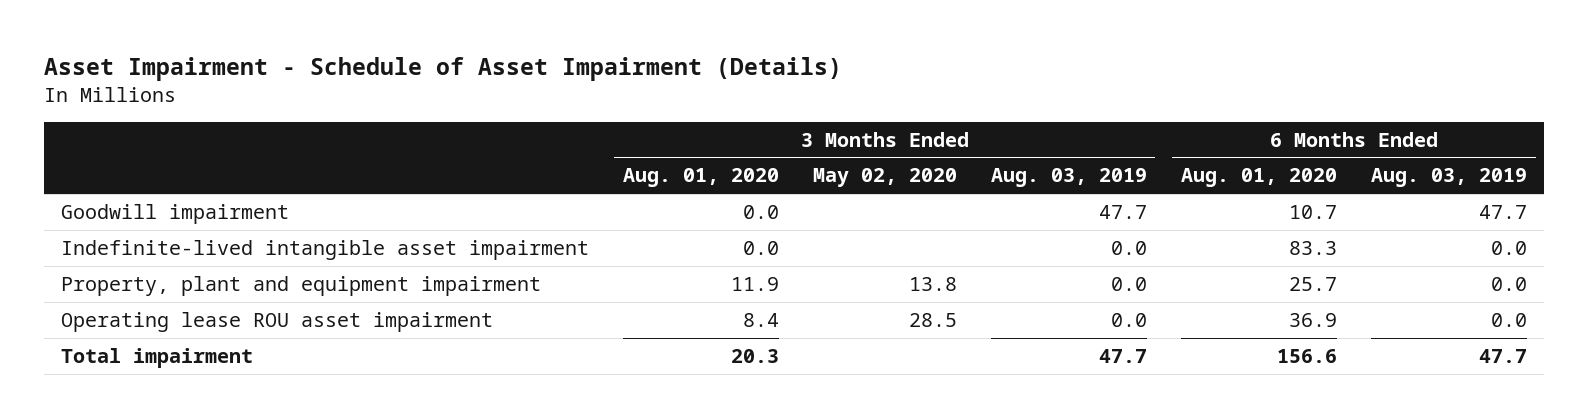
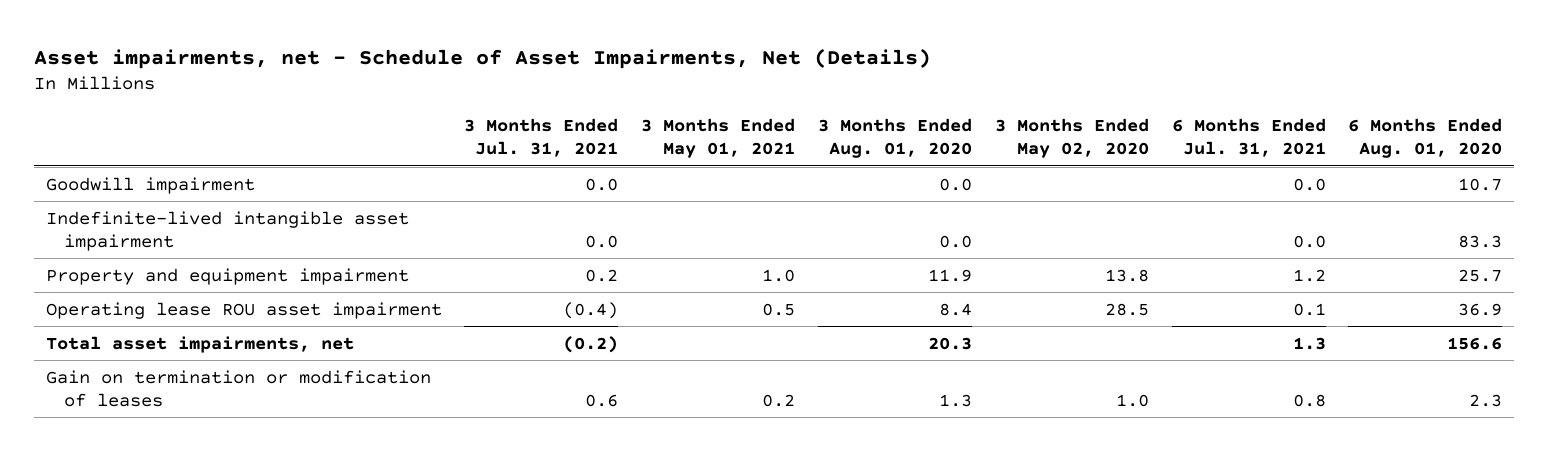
- Asset Impairment - Schedule of Asset Impairment (Details)
+ Asset impairments, net - Schedule of Asset Impairments, Net (Details)
- | 3 Months Ended Aug. 01, 2020 | 3 Months Ended May 02, 2020 | 3 Months Ended Aug. 03, 2019 | 6 Months Ended Aug. 01, 2020 | 6 Months Ended Aug. 03, 2019
+ | 3 Months Ended Jul. 31, 2021 | 3 Months Ended May 01, 2021 | 3 Months Ended Aug. 01, 2020 | 3 Months Ended May 02, 2020 | 6 Months Ended Jul. 31, 2021 | 6 Months Ended Aug. 01, 2020
- Property, plant and equipment impairment | 11.9 | 13.8 | 0.0 | 25.7 | 0.0
+ Property and equipment impairment | 0.2 | 1.0 | 11.9 | 13.8 | 1.2 | 25.7
- Total impairment | 20.3 | | 47.7 | 156.6 | 47.7
+ Total asset impairments, net | (0.2) | | 20.3 | | 1.3 | 156.6
+ Gain on termination or modification of leases | 0.6 | 0.2 | 1.3 | 1.0 | 0.8 | 2.3

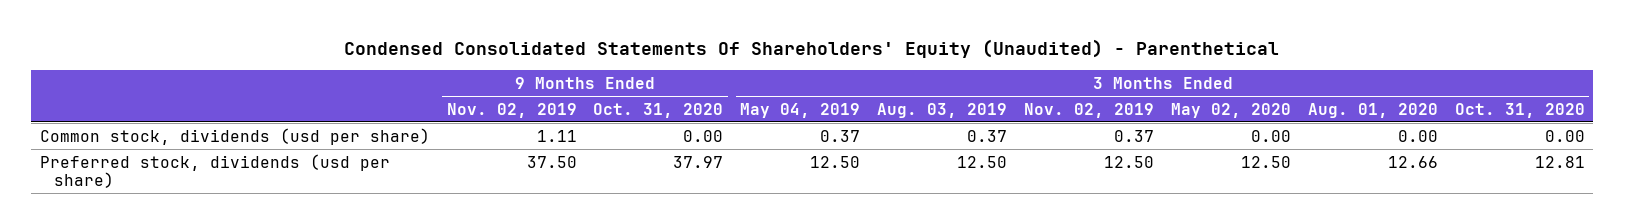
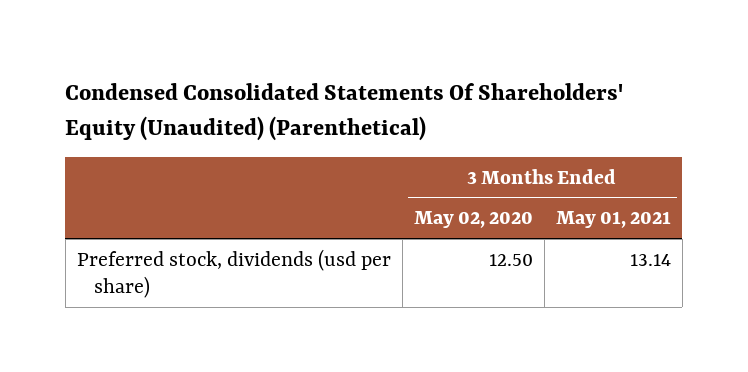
- Condensed Consolidated Statements Of Shareholders' Equity (Unaudited) - Parenthetical
+ Condensed Consolidated Statements Of Shareholders' Equity (Unaudited) (Parenthetical)
- | 9 Months Ended Nov. 02, 2019 | 9 Months Ended Oct. 31, 2020 | 3 Months Ended May 04, 2019 | 3 Months Ended Aug. 03, 2019 | 3 Months Ended Nov. 02, 2019 | 3 Months Ended May 02, 2020 | 3 Months Ended Aug. 01, 2020 | 3 Months Ended Oct. 31, 2020
+ | 3 Months Ended May 02, 2020 | 3 Months Ended May 01, 2021
- Common stock, dividends (usd per share) | 1.11 | 0.00 | 0.37 | 0.37 | 0.37 | 0.00 | 0.00 | 0.00

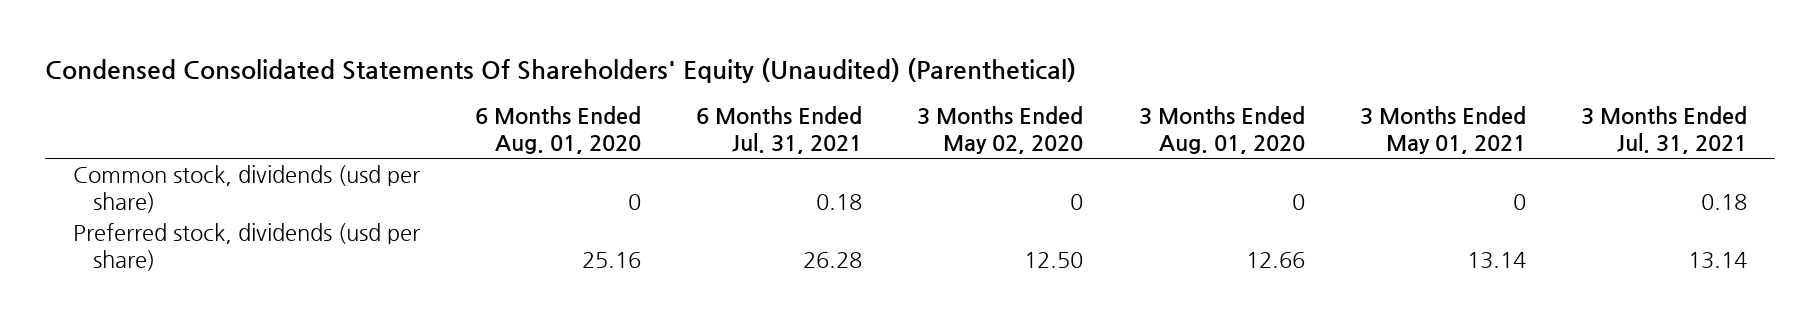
- | 3 Months Ended May 02, 2020 | 3 Months Ended May 01, 2021
+ | 6 Months Ended Aug. 01, 2020 | 6 Months Ended Jul. 31, 2021 | 3 Months Ended May 02, 2020 | 3 Months Ended Aug. 01, 2020 | 3 Months Ended May 01, 2021 | 3 Months Ended Jul. 31, 2021
+ Common stock, dividends (usd per share) | 0 | 0.18 | 0 | 0 | 0 | 0.18

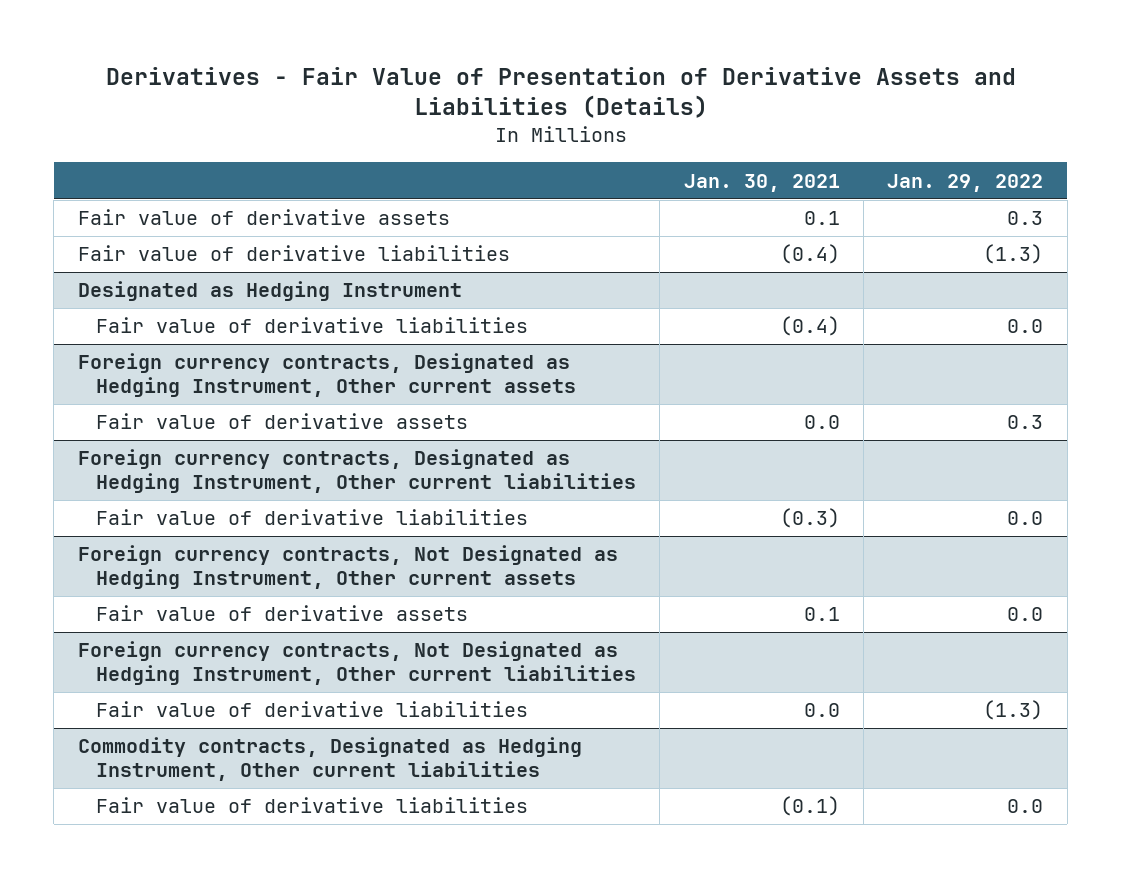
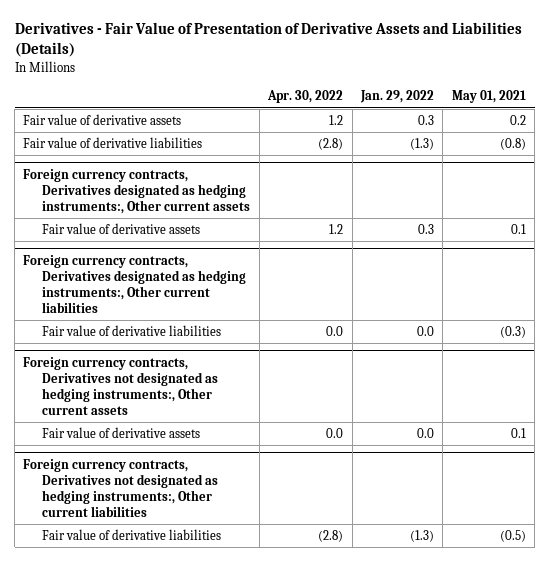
- | Jan. 30, 2021 | Jan. 29, 2022
+ | Apr. 30, 2022 | Jan. 29, 2022 | May 01, 2021
- Designated as Hedging Instrument
- Fair value of derivative liabilities | (0.4) | 0.0
- Foreign currency contracts, Designated as Hedging Instrument, Other current assets
+ Foreign currency contracts, Derivatives designated as hedging instruments:, Other current assets
- Foreign currency contracts, Designated as Hedging Instrument, Other current liabilities
+ Foreign currency contracts, Derivatives designated as hedging instruments:, Other current liabilities
- Foreign currency contracts, Not Designated as Hedging Instrument, Other current assets
+ Foreign currency contracts, Derivatives not designated as hedging instruments:, Other current assets
- Foreign currency contracts, Not Designated as Hedging Instrument, Other current liabilities
+ Foreign currency contracts, Derivatives not designated as hedging instruments:, Other current liabilities
- Commodity contracts, Designated as Hedging Instrument, Other current liabilities
- Fair value of derivative liabilities | (0.1) | 0.0

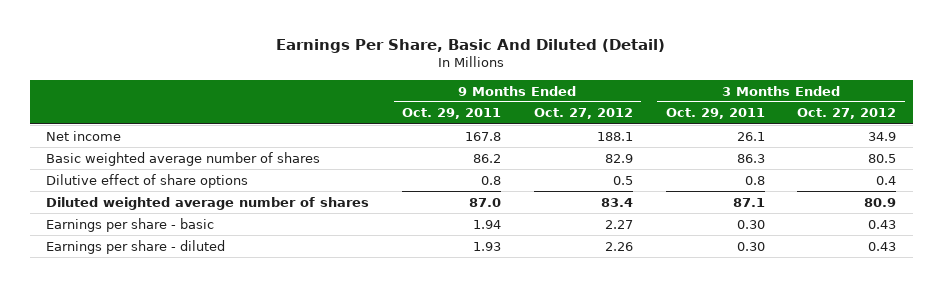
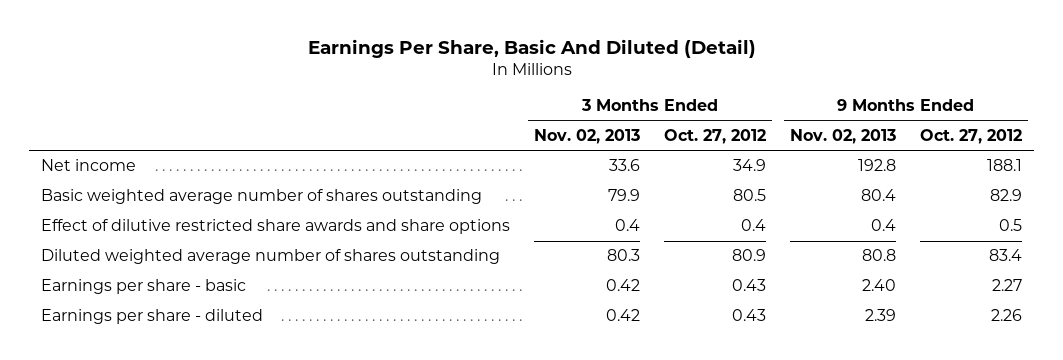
- | 9 Months Ended Oct. 29, 2011 | 9 Months Ended Oct. 27, 2012 | 3 Months Ended Oct. 29, 2011 | 3 Months Ended Oct. 27, 2012
+ | 3 Months Ended Nov. 02, 2013 | 3 Months Ended Oct. 27, 2012 | 9 Months Ended Nov. 02, 2013 | 9 Months Ended Oct. 27, 2012
- Basic weighted average number of shares | 86.2 | 82.9 | 86.3 | 80.5
- Dilutive effect of share options | 0.8 | 0.5 | 0.8 | 0.4
- Diluted weighted average number of shares | 87.0 | 83.4 | 87.1 | 80.9
+ Basic weighted average number of shares outstanding | 79.9 | 80.5 | 80.4 | 82.9
+ Effect of dilutive restricted share awards and share options | 0.4 | 0.4 | 0.4 | 0.5
+ Diluted weighted average number of shares outstanding | 80.3 | 80.9 | 80.8 | 83.4

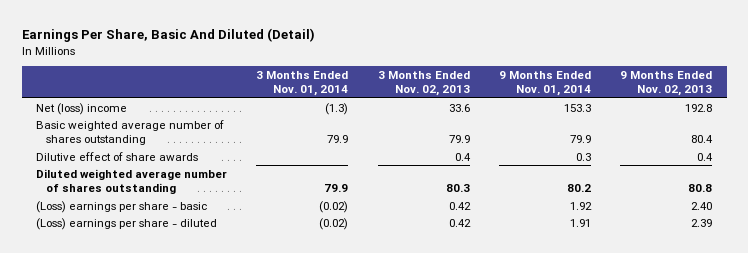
- | 3 Months Ended Nov. 02, 2013 | 3 Months Ended Oct. 27, 2012 | 9 Months Ended Nov. 02, 2013 | 9 Months Ended Oct. 27, 2012
+ | 3 Months Ended Nov. 01, 2014 | 3 Months Ended Nov. 02, 2013 | 9 Months Ended Nov. 01, 2014 | 9 Months Ended Nov. 02, 2013
- Net income | 33.6 | 34.9 | 192.8 | 188.1
+ Net (loss) income | (1.3) | 33.6 | 153.3 | 192.8
- Effect of dilutive restricted share awards and share options | 0.4 | 0.4 | 0.4 | 0.5
+ Dilutive effect of share awards | | 0.4 | 0.3 | 0.4
- Earnings per share - basic | 0.42 | 0.43 | 2.40 | 2.27
- Earnings per share - diluted | 0.42 | 0.43 | 2.39 | 2.26
+ (Loss) earnings per share - basic | (0.02) | 0.42 | 1.92 | 2.40
+ (Loss) earnings per share - diluted | (0.02) | 0.42 | 1.91 | 2.39

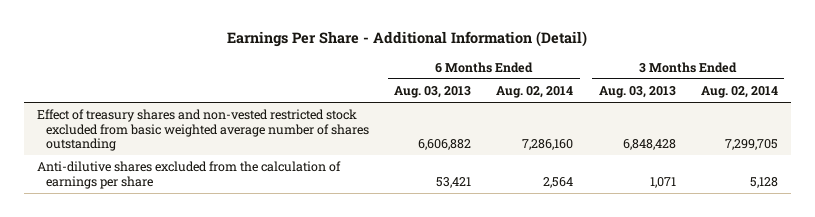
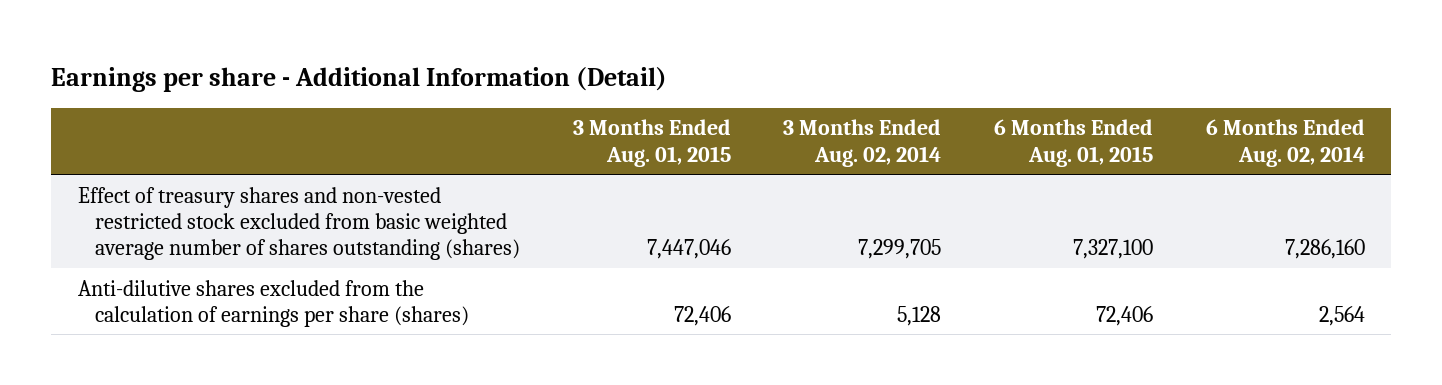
- Earnings Per Share - Additional Information (Detail)
+ Earnings per share - Additional Information (Detail)
- | 6 Months Ended Aug. 03, 2013 | 6 Months Ended Aug. 02, 2014 | 3 Months Ended Aug. 03, 2013 | 3 Months Ended Aug. 02, 2014
+ | 3 Months Ended Aug. 01, 2015 | 3 Months Ended Aug. 02, 2014 | 6 Months Ended Aug. 01, 2015 | 6 Months Ended Aug. 02, 2014
- Effect of treasury shares and non-vested restricted stock excluded from basic weighted average number of shares outstanding | 6,606,882 | 7,286,160 | 6,848,428 | 7,299,705
- Anti-dilutive shares excluded from the calculation of earnings per share | 53,421 | 2,564 | 1,071 | 5,128
+ Effect of treasury shares and non-vested restricted stock excluded from basic weighted average number of shares outstanding (shares) | 7,447,046 | 7,299,705 | 7,327,100 | 7,286,160
+ Anti-dilutive shares excluded from the calculation of earnings per share (shares) | 72,406 | 5,128 | 72,406 | 2,564

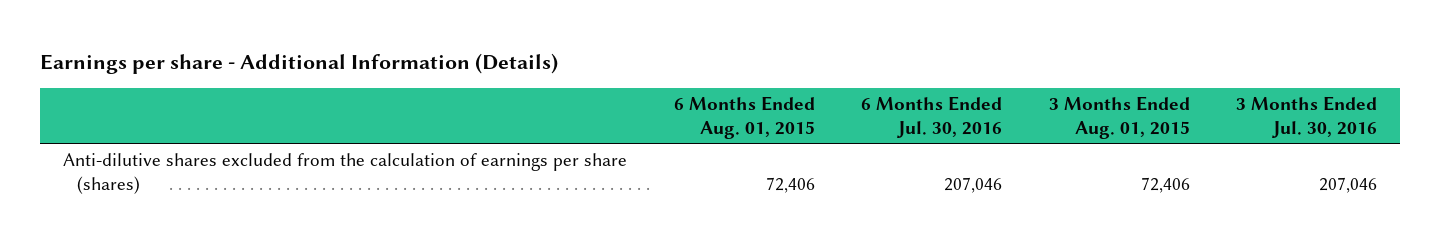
- Earnings per share - Additional Information (Detail)
+ Earnings per share - Additional Information (Details)
- | 3 Months Ended Aug. 01, 2015 | 3 Months Ended Aug. 02, 2014 | 6 Months Ended Aug. 01, 2015 | 6 Months Ended Aug. 02, 2014
+ | 6 Months Ended Aug. 01, 2015 | 6 Months Ended Jul. 30, 2016 | 3 Months Ended Aug. 01, 2015 | 3 Months Ended Jul. 30, 2016
- Effect of treasury shares and non-vested restricted stock excluded from basic weighted average number of shares outstanding (shares) | 7,447,046 | 7,299,705 | 7,327,100 | 7,286,160

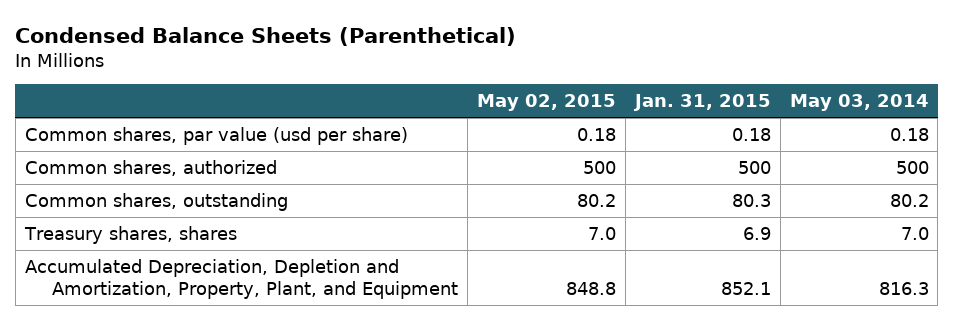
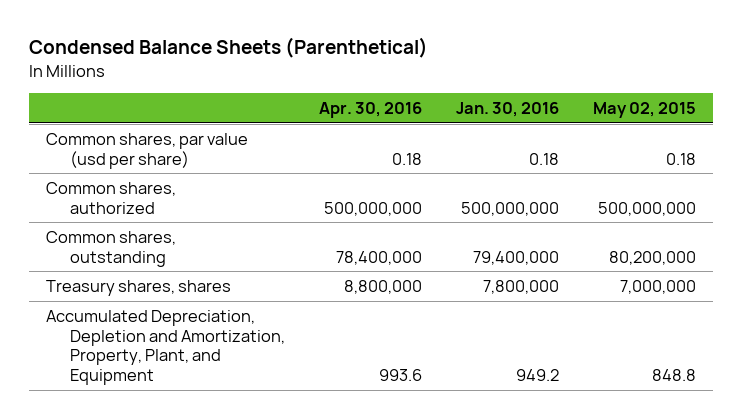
- | May 02, 2015 | Jan. 31, 2015 | May 03, 2014
+ | Apr. 30, 2016 | Jan. 30, 2016 | May 02, 2015
- Common shares, authorized | 500 | 500 | 500
- Common shares, outstanding | 80.2 | 80.3 | 80.2
- Treasury shares, shares | 7.0 | 6.9 | 7.0
+ Common shares, authorized | 500,000,000 | 500,000,000 | 500,000,000
+ Common shares, outstanding | 78,400,000 | 79,400,000 | 80,200,000
+ Treasury shares, shares | 8,800,000 | 7,800,000 | 7,000,000

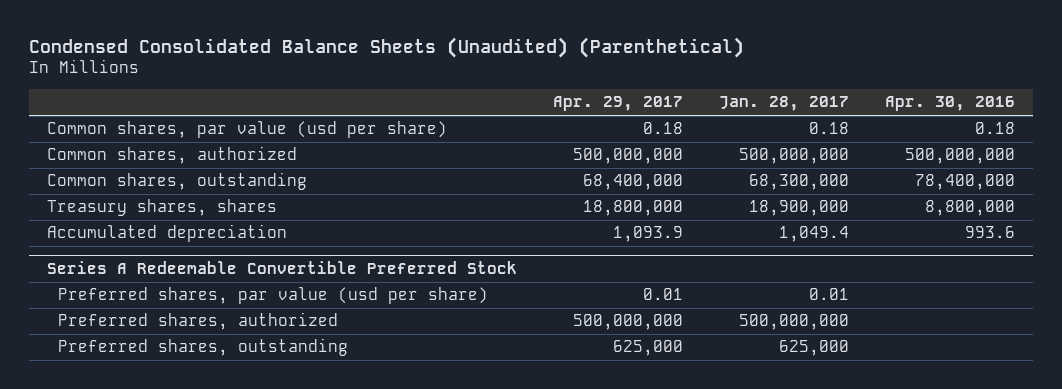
- Condensed Balance Sheets (Parenthetical)
+ Condensed Consolidated Balance Sheets (Unaudited) (Parenthetical)
- | Apr. 30, 2016 | Jan. 30, 2016 | May 02, 2015
+ | Apr. 29, 2017 | Jan. 28, 2017 | Apr. 30, 2016
- Accumulated Depreciation, Depletion and Amortization, Property, Plant, and Equipment | 993.6 | 949.2 | 848.8
+ Accumulated depreciation | 1,093.9 | 1,049.4 | 993.6
+ Series A Redeemable Convertible Preferred Stock
+ Preferred shares, par value (usd per share) | 0.01 | 0.01 |
+ Preferred shares, authorized | 500,000,000 | 500,000,000 |
+ Preferred shares, outstanding | 625,000 | 625,000 |

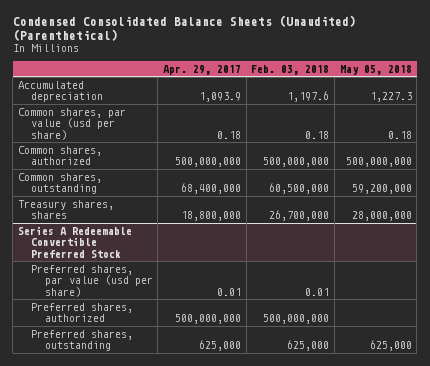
- | Apr. 29, 2017 | Jan. 28, 2017 | Apr. 30, 2016
+ | Apr. 29, 2017 | Feb. 03, 2018 | May 05, 2018
moved up: Accumulated depreciation | 1,093.9 | 1,197.6 | 1,227.3

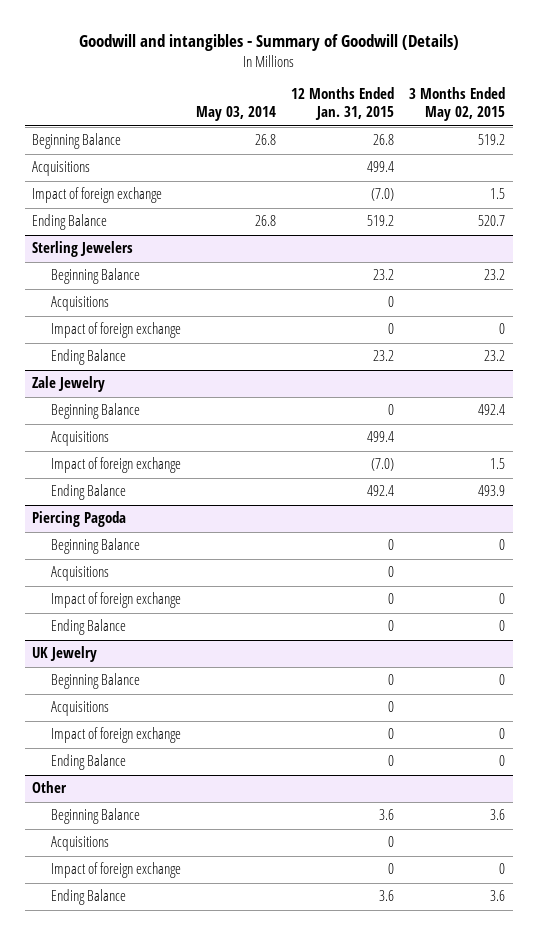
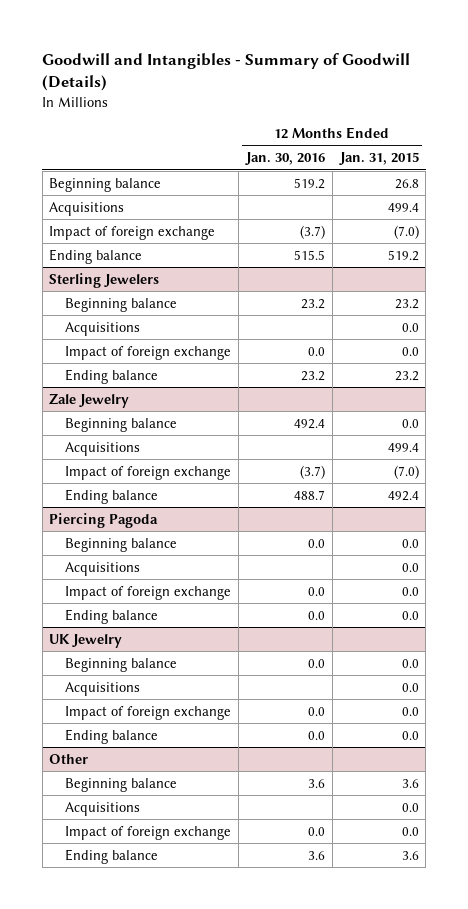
- Goodwill and intangibles - Summary of Goodwill (Details)
+ Goodwill and Intangibles - Summary of Goodwill (Details)
- | May 03, 2014 | 12 Months Ended Jan. 31, 2015 | 3 Months Ended May 02, 2015
+ | 12 Months Ended Jan. 30, 2016 | 12 Months Ended Jan. 31, 2015
- Beginning Balance | 26.8 | 26.8 | 519.2
+ Beginning balance | 519.2 | 26.8
- Ending Balance | 26.8 | 519.2 | 520.7
+ Ending balance | 515.5 | 519.2
@ Sterling Jewelers
- Beginning Balance | | 23.2 | 23.2
- Acquisitions | | 0 |
- Impact of foreign exchange | | 0 | 0
- Ending Balance | | 23.2 | 23.2
+ Beginning balance | 23.2 | 23.2
+ Acquisitions | | 0.0
+ Impact of foreign exchange | 0.0 | 0.0
+ Ending balance | 23.2 | 23.2
@ Zale Jewelry
- Beginning Balance | | 0 | 492.4
+ Beginning balance | 492.4 | 0.0
- Ending Balance | | 492.4 | 493.9
+ Ending balance | 488.7 | 492.4
@ Piercing Pagoda
- Beginning Balance | | 0 | 0
- Acquisitions | | 0 |
- Impact of foreign exchange | | 0 | 0
- Ending Balance | | 0 | 0
+ Beginning balance | 0.0 | 0.0
+ Acquisitions | | 0.0
+ Impact of foreign exchange | 0.0 | 0.0
+ Ending balance | 0.0 | 0.0
@ UK Jewelry
- Beginning Balance | | 0 | 0
- Acquisitions | | 0 |
- Impact of foreign exchange | | 0 | 0
- Ending Balance | | 0 | 0
+ Beginning balance | 0.0 | 0.0
+ Acquisitions | | 0.0
+ Impact of foreign exchange | 0.0 | 0.0
+ Ending balance | 0.0 | 0.0
@ Other
- Beginning Balance | | 3.6 | 3.6
- Acquisitions | | 0 |
- Impact of foreign exchange | | 0 | 0
- Ending Balance | | 3.6 | 3.6
+ Beginning balance | 3.6 | 3.6
+ Acquisitions | | 0.0
+ Impact of foreign exchange | 0.0 | 0.0
+ Ending balance | 3.6 | 3.6

